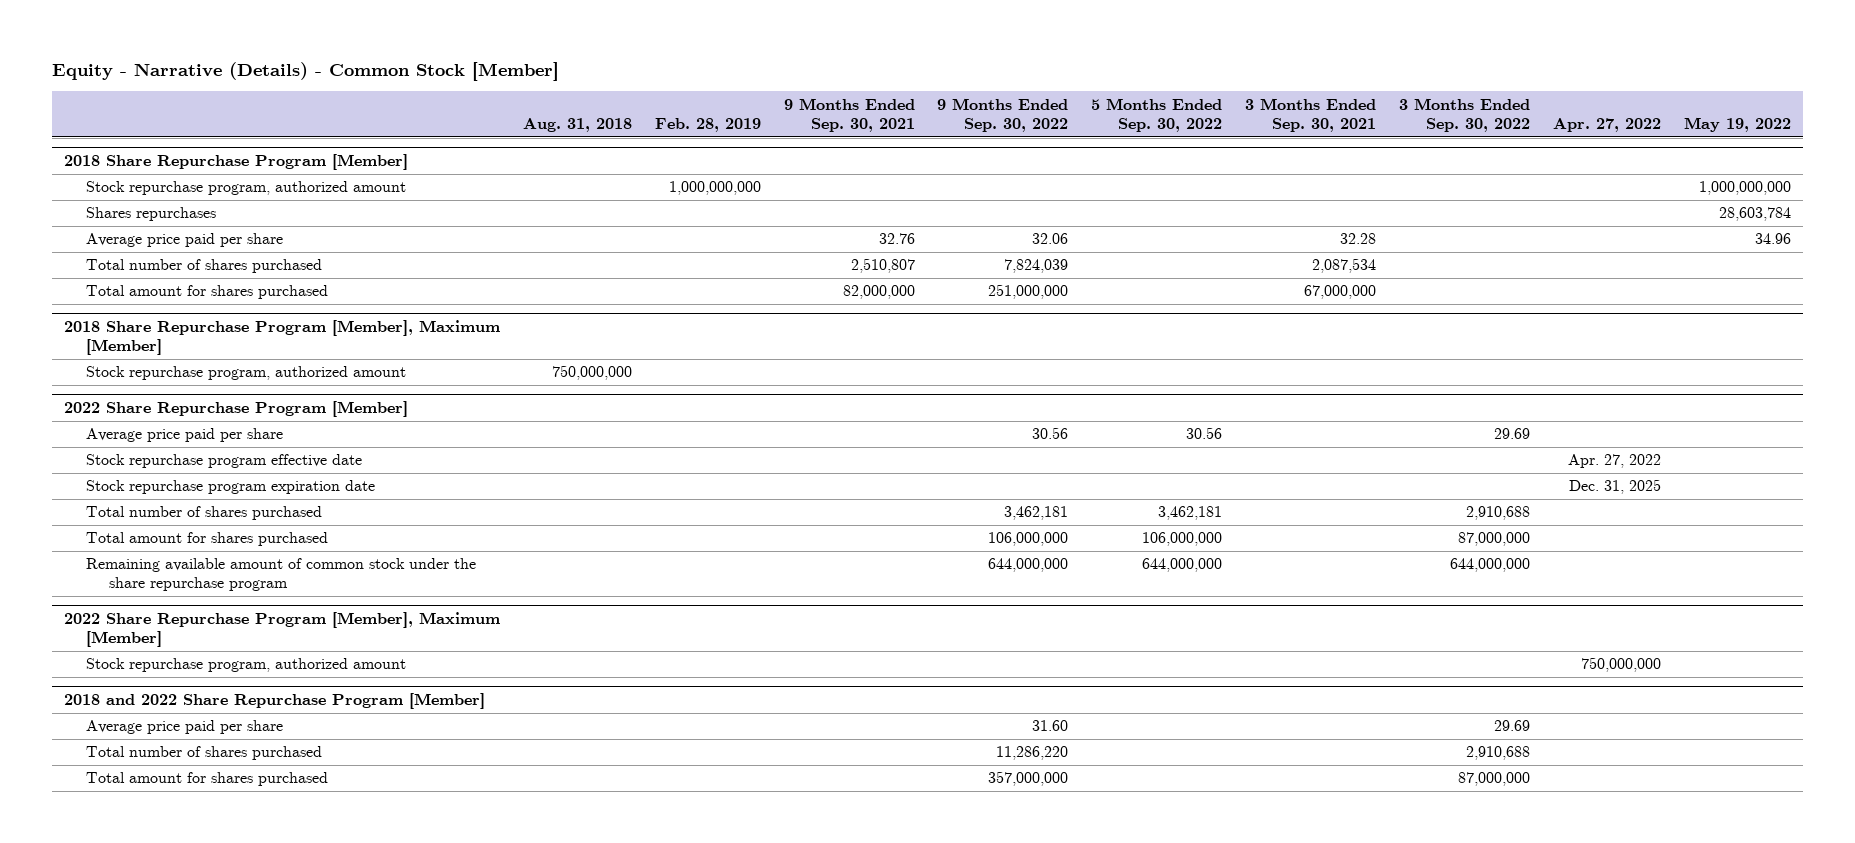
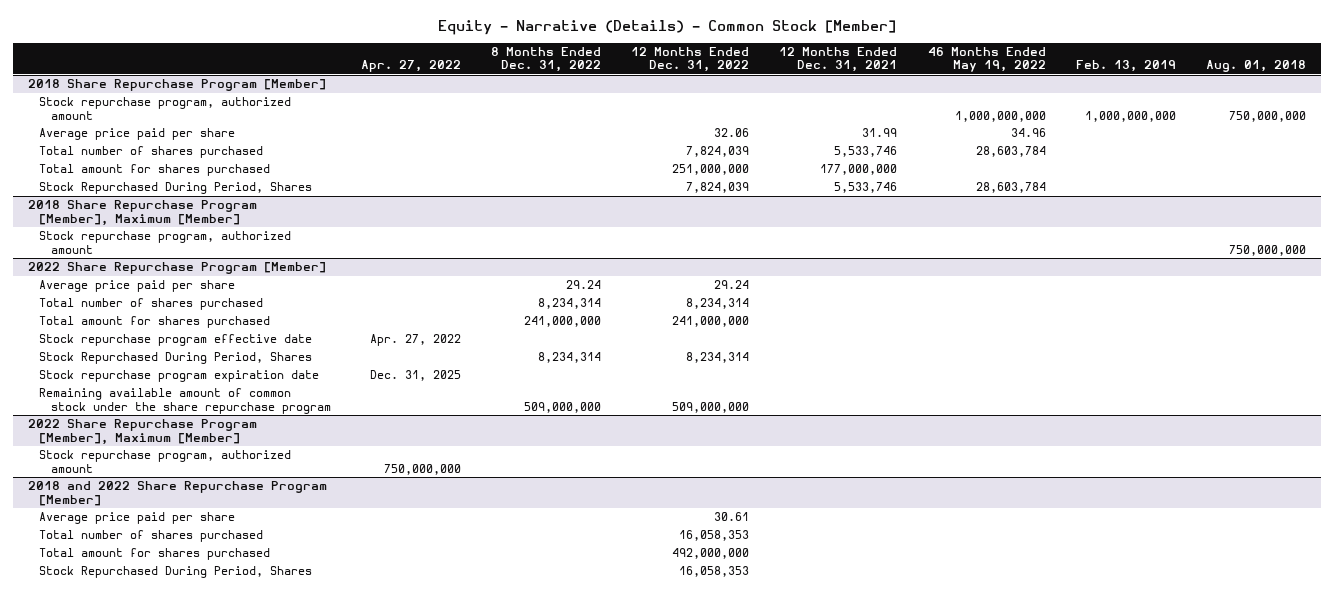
- | Aug. 31, 2018 | Feb. 28, 2019 | 9 Months Ended Sep. 30, 2021 | 9 Months Ended Sep. 30, 2022 | 5 Months Ended Sep. 30, 2022 | 3 Months Ended Sep. 30, 2021 | 3 Months Ended Sep. 30, 2022 | Apr. 27, 2022 | May 19, 2022
+ | Apr. 27, 2022 | 8 Months Ended Dec. 31, 2022 | 12 Months Ended Dec. 31, 2022 | 12 Months Ended Dec. 31, 2021 | 46 Months Ended May 19, 2022 | Feb. 13, 2019 | Aug. 01, 2018
@ 2018 Share Repurchase Program [Member]
- Shares repurchases | | | | | | | | | 28,603,784
+ Stock Repurchased During Period, Shares | | | 7,824,039 | 5,533,746 | 28,603,784 | |
@ 2022 Share Repurchase Program [Member]
moved down: Stock repurchase program effective date | Apr. 27, 2022 | | | | | |
+ Stock Repurchased During Period, Shares | | 8,234,314 | 8,234,314 | | | |
moved down: Stock repurchase program expiration date | Dec. 31, 2025 | | | | | |
@ 2018 and 2022 Share Repurchase Program [Member]
+ Stock Repurchased During Period, Shares | | | 16,058,353 | | | |

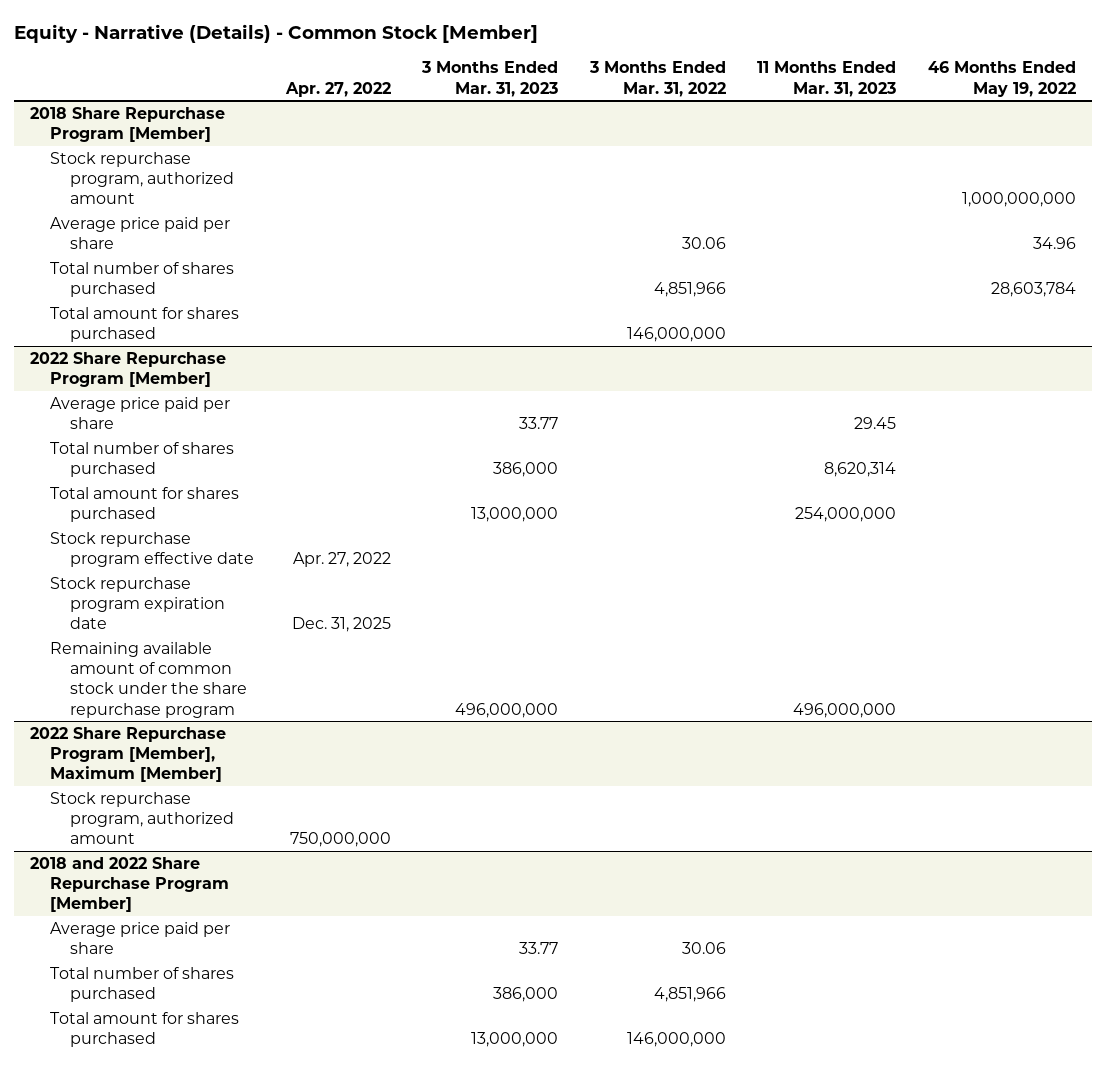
- | Apr. 27, 2022 | 8 Months Ended Dec. 31, 2022 | 12 Months Ended Dec. 31, 2022 | 12 Months Ended Dec. 31, 2021 | 46 Months Ended May 19, 2022 | Feb. 13, 2019 | Aug. 01, 2018
+ | Apr. 27, 2022 | 3 Months Ended Mar. 31, 2023 | 3 Months Ended Mar. 31, 2022 | 11 Months Ended Mar. 31, 2023 | 46 Months Ended May 19, 2022
@ 2018 Share Repurchase Program [Member]
- Stock Repurchased During Period, Shares | | | 7,824,039 | 5,533,746 | 28,603,784 | |
- 2018 Share Repurchase Program [Member], Maximum [Member]
- Stock repurchase program, authorized amount | | | | | | | 750,000,000
@ 2022 Share Repurchase Program [Member]
- Stock Repurchased During Period, Shares | | 8,234,314 | 8,234,314 | | | |
@ 2018 and 2022 Share Repurchase Program [Member]
- Stock Repurchased During Period, Shares | | | 16,058,353 | | | |

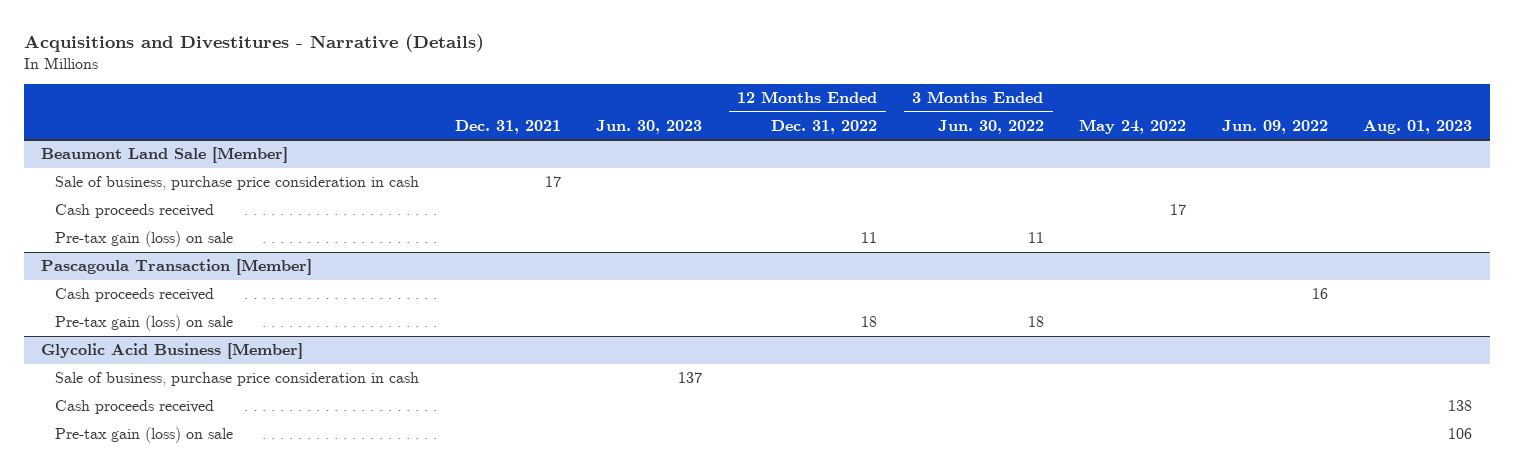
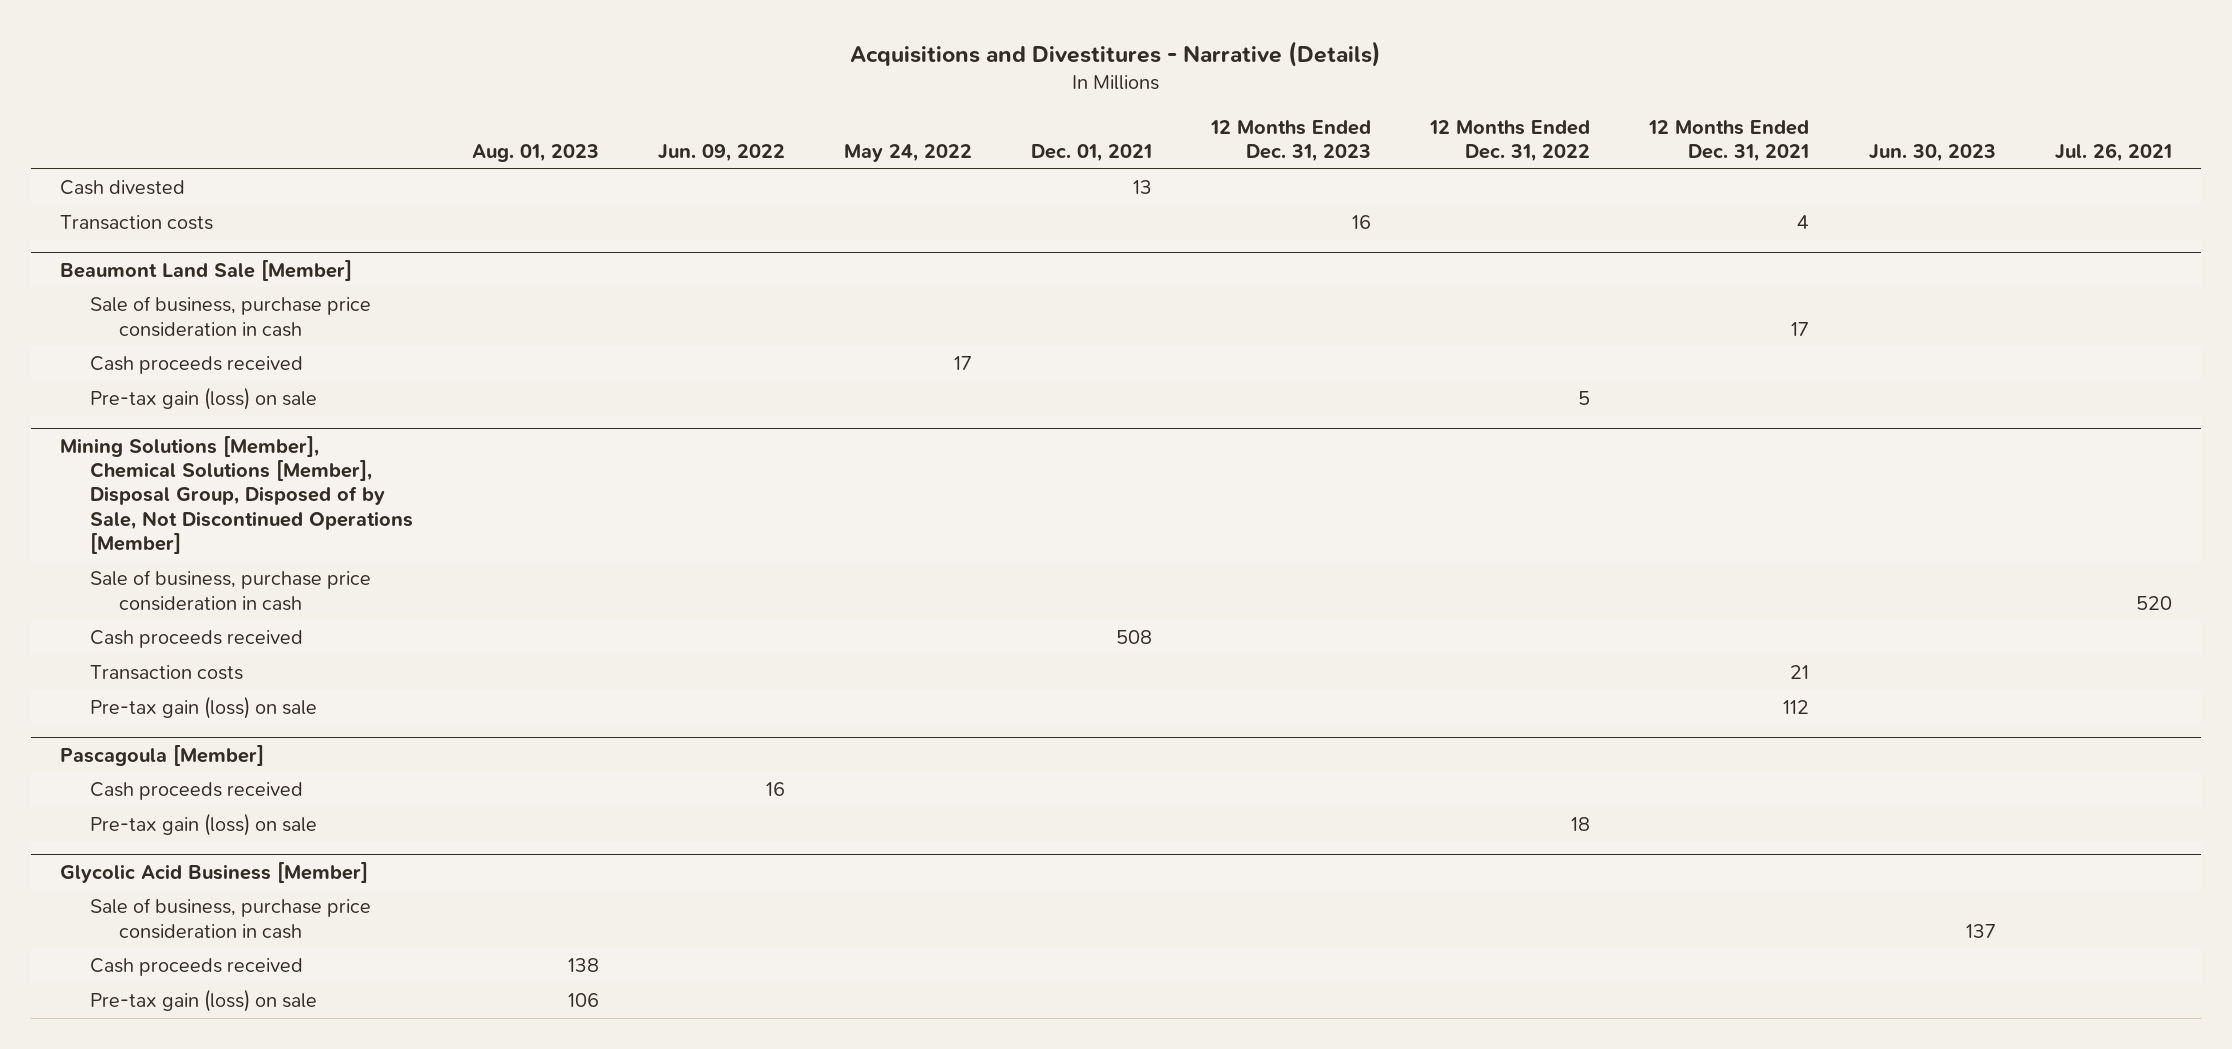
- | Dec. 31, 2021 | Jun. 30, 2023 | 12 Months Ended Dec. 31, 2022 | 3 Months Ended Jun. 30, 2022 | May 24, 2022 | Jun. 09, 2022 | Aug. 01, 2023
+ | Aug. 01, 2023 | Jun. 09, 2022 | May 24, 2022 | Dec. 01, 2021 | 12 Months Ended Dec. 31, 2023 | 12 Months Ended Dec. 31, 2022 | 12 Months Ended Dec. 31, 2021 | Jun. 30, 2023 | Jul. 26, 2021
+ Cash divested | | | | 13 | | | | |
+ Transaction costs | | | | | 16 | | 4 | |
@ Beaumont Land Sale [Member]
- Pre-tax gain (loss) on sale | | | 11 | 11 | | |
- Pascagoula Transaction [Member]
@ Beaumont Land Sale [Member]
+ Pre-tax gain (loss) on sale | | | | | | 5 | | |
+ Mining Solutions [Member], Chemical Solutions [Member], Disposal Group, Disposed of by Sale, Not Discontinued Operations [Member]
+ Sale of business, purchase price consideration in cash | | | | | | | | | 520
+ Cash proceeds received | | | | 508 | | | | |
+ Transaction costs | | | | | | | 21 | |
+ Pre-tax gain (loss) on sale | | | | | | | 112 | |
+ Pascagoula [Member]

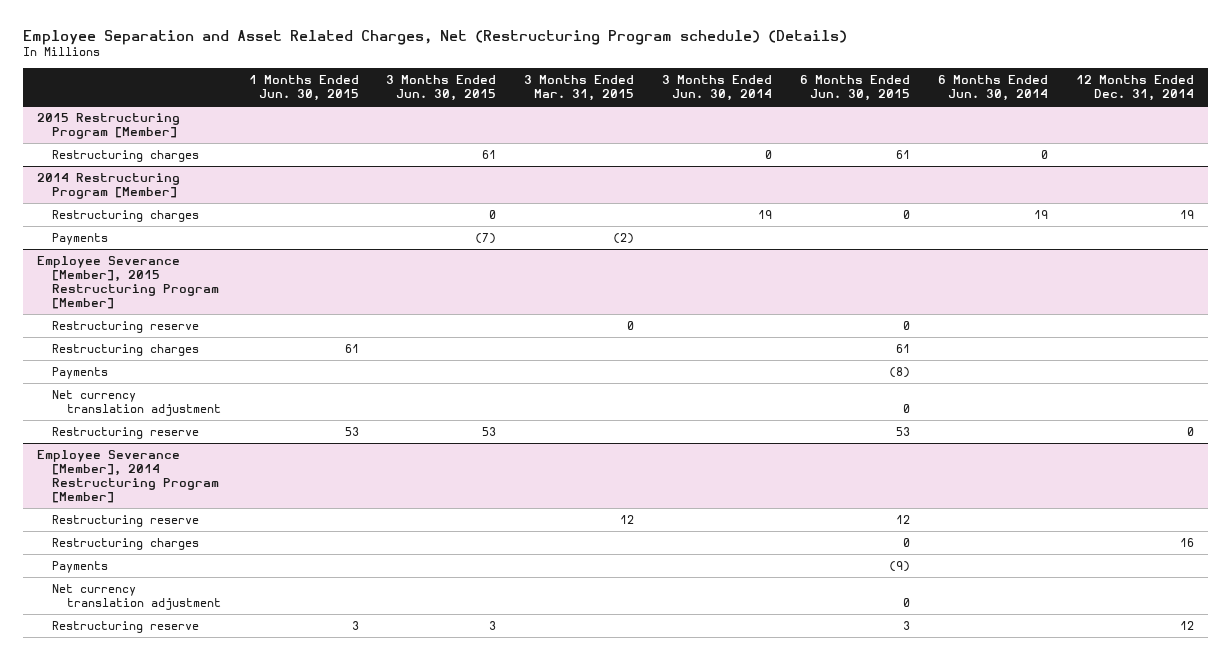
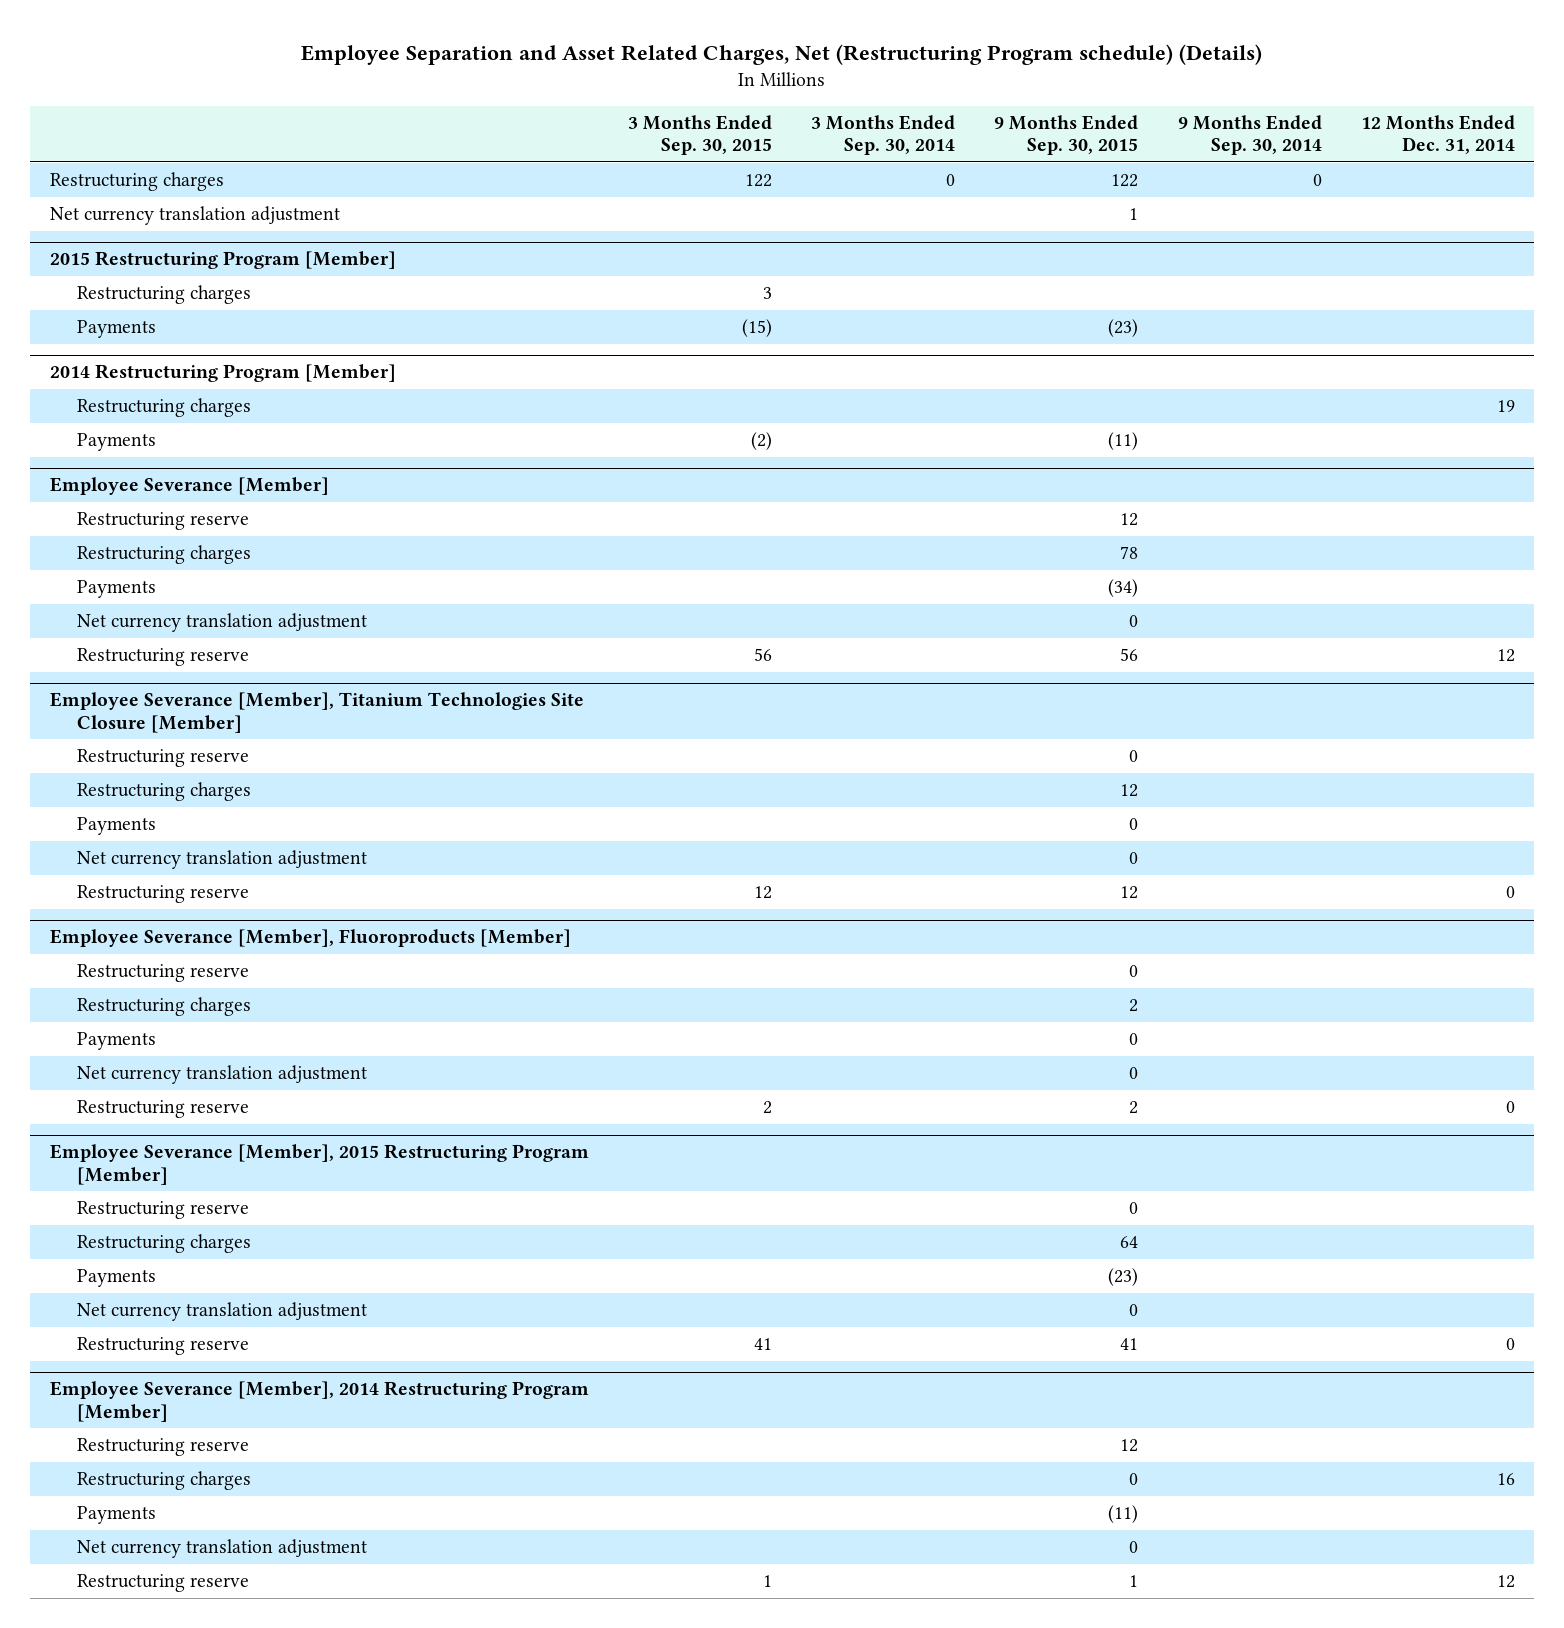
- | 1 Months Ended Jun. 30, 2015 | 3 Months Ended Jun. 30, 2015 | 3 Months Ended Mar. 31, 2015 | 3 Months Ended Jun. 30, 2014 | 6 Months Ended Jun. 30, 2015 | 6 Months Ended Jun. 30, 2014 | 12 Months Ended Dec. 31, 2014
+ | 3 Months Ended Sep. 30, 2015 | 3 Months Ended Sep. 30, 2014 | 9 Months Ended Sep. 30, 2015 | 9 Months Ended Sep. 30, 2014 | 12 Months Ended Dec. 31, 2014
+ Restructuring charges | 122 | 0 | 122 | 0 |
+ Net currency translation adjustment | | | 1 | |
@ 2015 Restructuring Program [Member]
+ Payments | (15) | | (23) | |
+ Employee Severance [Member]
+ Restructuring reserve | | | 12 | |
+ Restructuring charges | | | 78 | |
+ Payments | | | (34) | |
+ Net currency translation adjustment | | | 0 | |
+ Restructuring reserve | 56 | | 56 | | 12
+ Employee Severance [Member], Titanium Technologies Site Closure [Member]
+ Restructuring reserve | | | 0 | |
+ Restructuring charges | | | 12 | |
+ Payments | | | 0 | |
+ Net currency translation adjustment | | | 0 | |
+ Restructuring reserve | 12 | | 12 | | 0
+ Employee Severance [Member], Fluoroproducts [Member]
+ Restructuring reserve | | | 0 | |
+ Restructuring charges | | | 2 | |
+ Payments | | | 0 | |
+ Net currency translation adjustment | | | 0 | |
+ Restructuring reserve | 2 | | 2 | | 0

